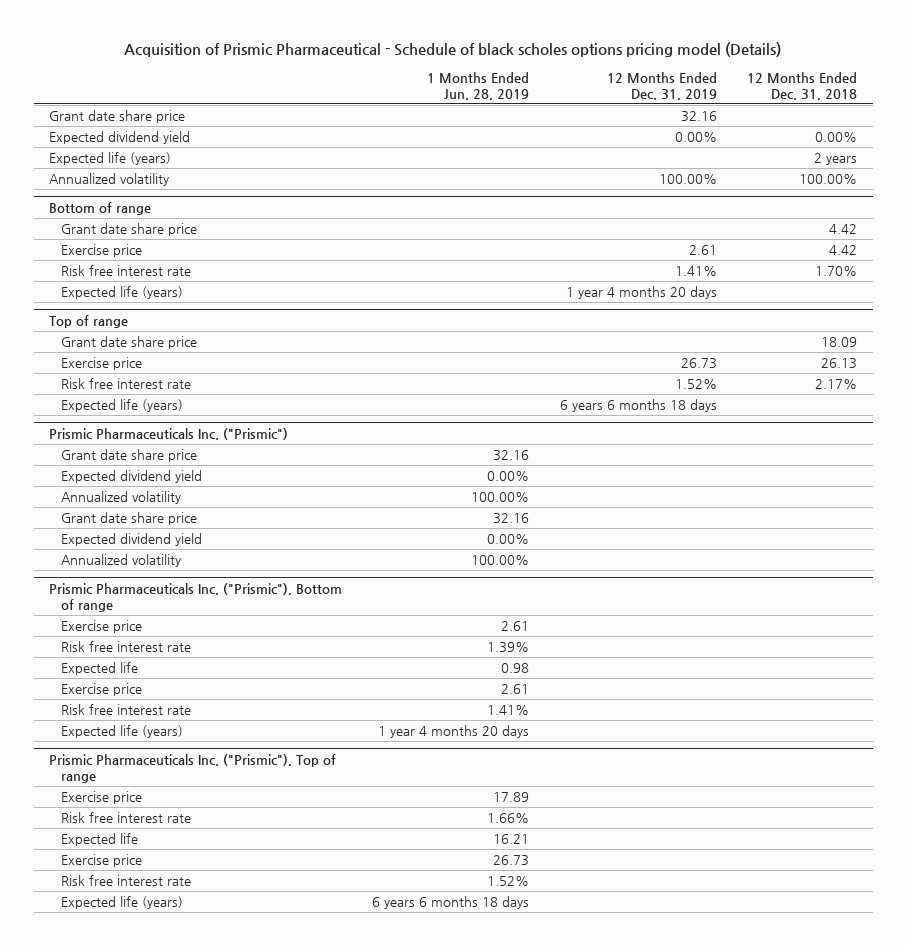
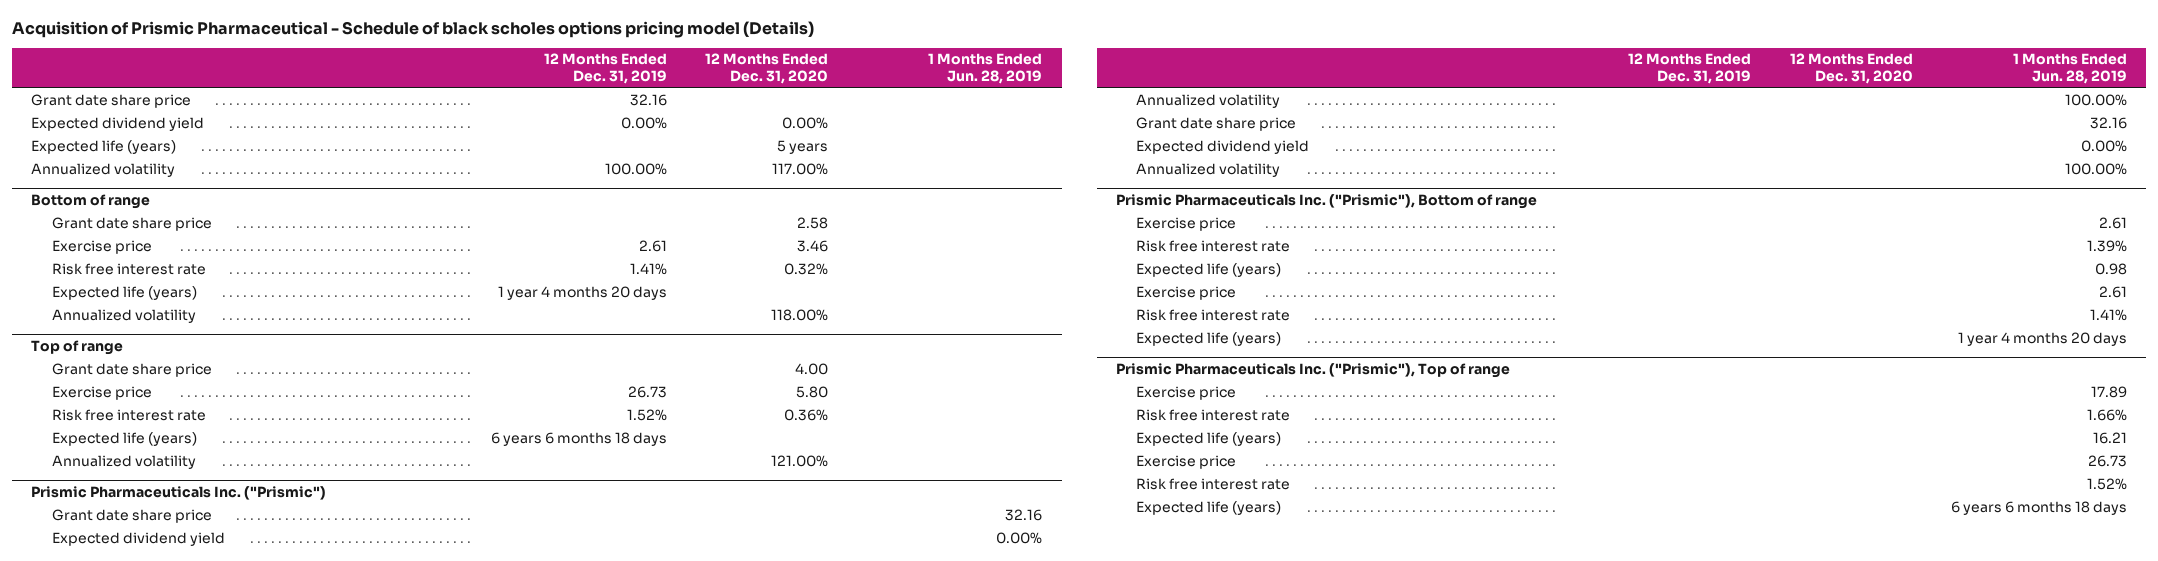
- | 1 Months Ended Jun. 28, 2019 | 12 Months Ended Dec. 31, 2019 | 12 Months Ended Dec. 31, 2018
+ | 12 Months Ended Dec. 31, 2019 | 12 Months Ended Dec. 31, 2020 | 1 Months Ended Jun. 28, 2019
@ Bottom of range
+ Annualized volatility | | 118.00% |
@ Top of range
+ Annualized volatility | | 121.00% |
@ Prismic Pharmaceuticals Inc. ("Prismic"), Bottom of range
- Expected life | 0.98 | |
+ Expected life (years) | | | 0.98
@ Prismic Pharmaceuticals Inc. ("Prismic"), Top of range
- Expected life | 16.21 | |
+ Expected life (years) | | | 16.21

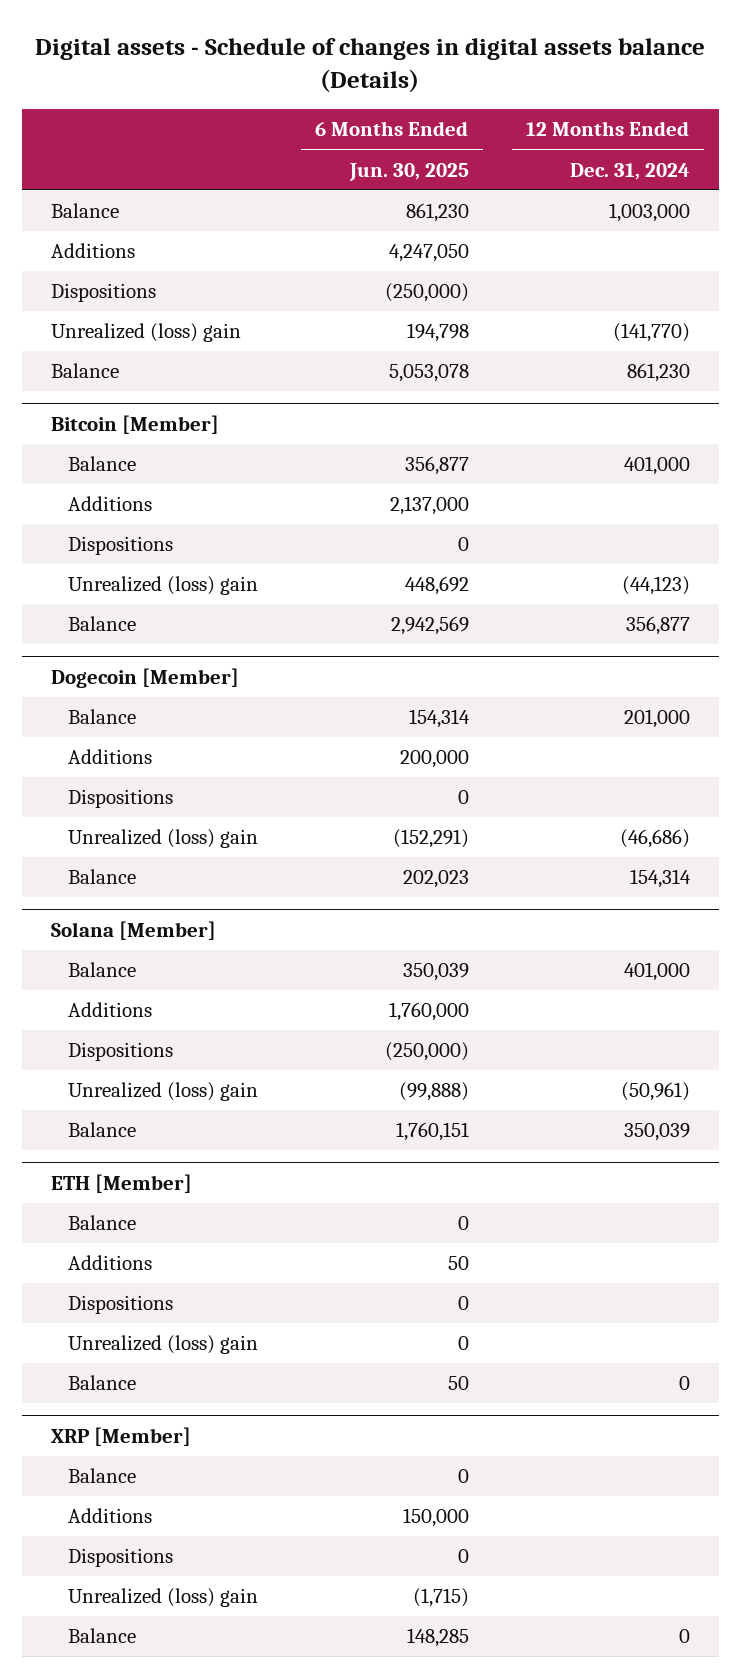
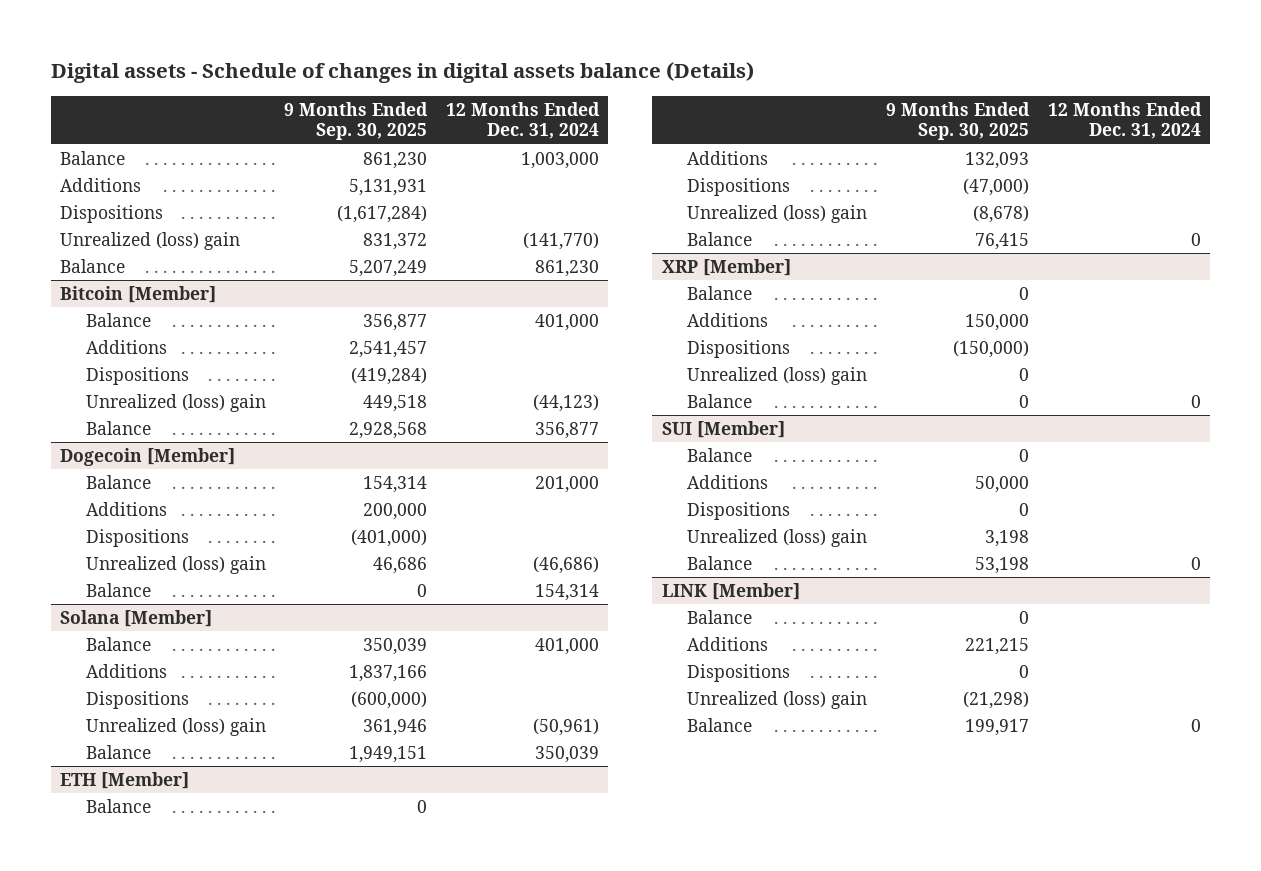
- | 6 Months Ended Jun. 30, 2025 | 12 Months Ended Dec. 31, 2024
+ | 9 Months Ended Sep. 30, 2025 | 12 Months Ended Dec. 31, 2024
+ SUI [Member]
+ Balance | 0 |
+ Additions | 50,000 |
+ Dispositions | 0 |
+ Unrealized (loss) gain | 3,198 |
+ Balance | 53,198 | 0
+ LINK [Member]
+ Balance | 0 |
+ Additions | 221,215 |
+ Dispositions | 0 |
+ Unrealized (loss) gain | (21,298) |
+ Balance | 199,917 | 0

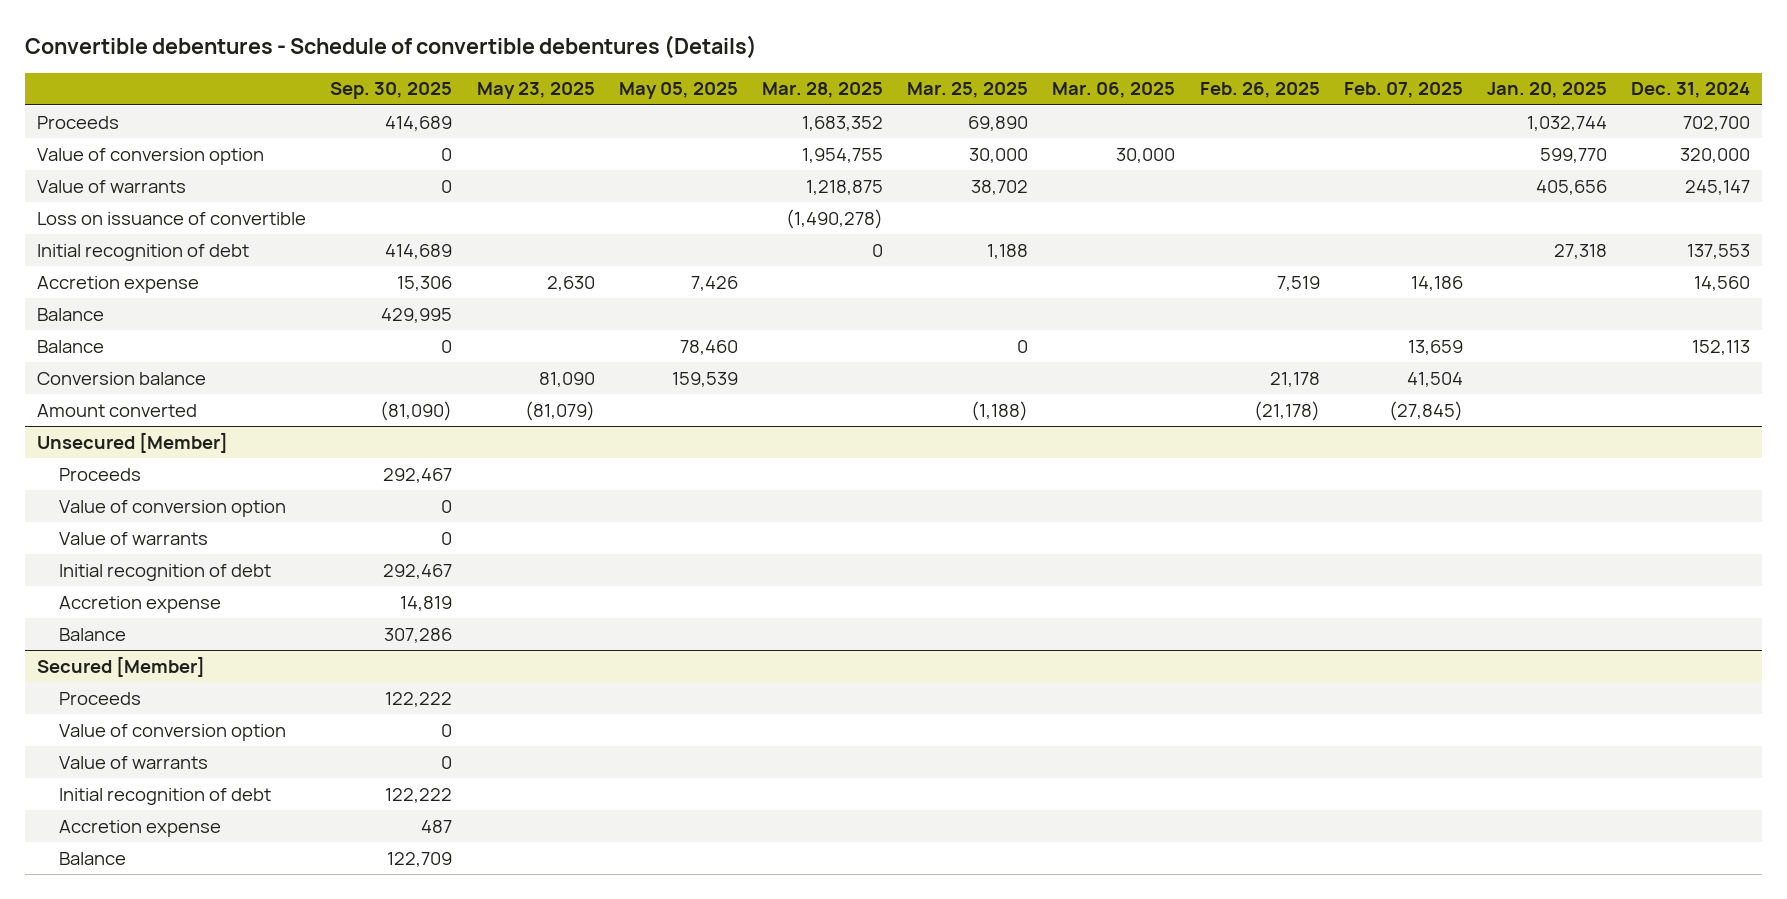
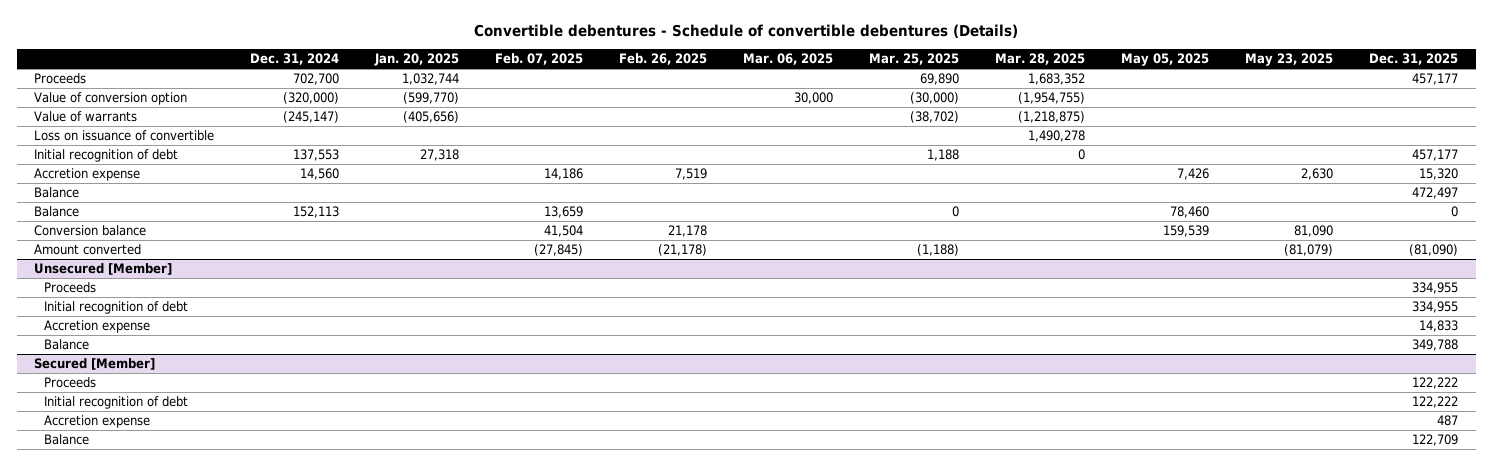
- | Sep. 30, 2025 | May 23, 2025 | May 05, 2025 | Mar. 28, 2025 | Mar. 25, 2025 | Mar. 06, 2025 | Feb. 26, 2025 | Feb. 07, 2025 | Jan. 20, 2025 | Dec. 31, 2024
+ | Dec. 31, 2024 | Jan. 20, 2025 | Feb. 07, 2025 | Feb. 26, 2025 | Mar. 06, 2025 | Mar. 25, 2025 | Mar. 28, 2025 | May 05, 2025 | May 23, 2025 | Dec. 31, 2025
- Value of conversion option | 0 | | | 1,954,755 | 30,000 | 30,000 | | | 599,770 | 320,000
- Value of warrants | 0 | | | 1,218,875 | 38,702 | | | | 405,656 | 245,147
- Loss on issuance of convertible | | | | (1,490,278) | | | | | |
+ Value of conversion option | (320,000) | (599,770) | | | 30,000 | (30,000) | (1,954,755) | | |
+ Value of warrants | (245,147) | (405,656) | | | | (38,702) | (1,218,875) | | |
+ Loss on issuance of convertible | | | | | | | 1,490,278 | | |
@ Unsecured [Member]
- Value of conversion option | 0 | | | | | | | | |
- Value of warrants | 0 | | | | | | | | |
@ Secured [Member]
- Value of conversion option | 0 | | | | | | | | |
- Value of warrants | 0 | | | | | | | | |

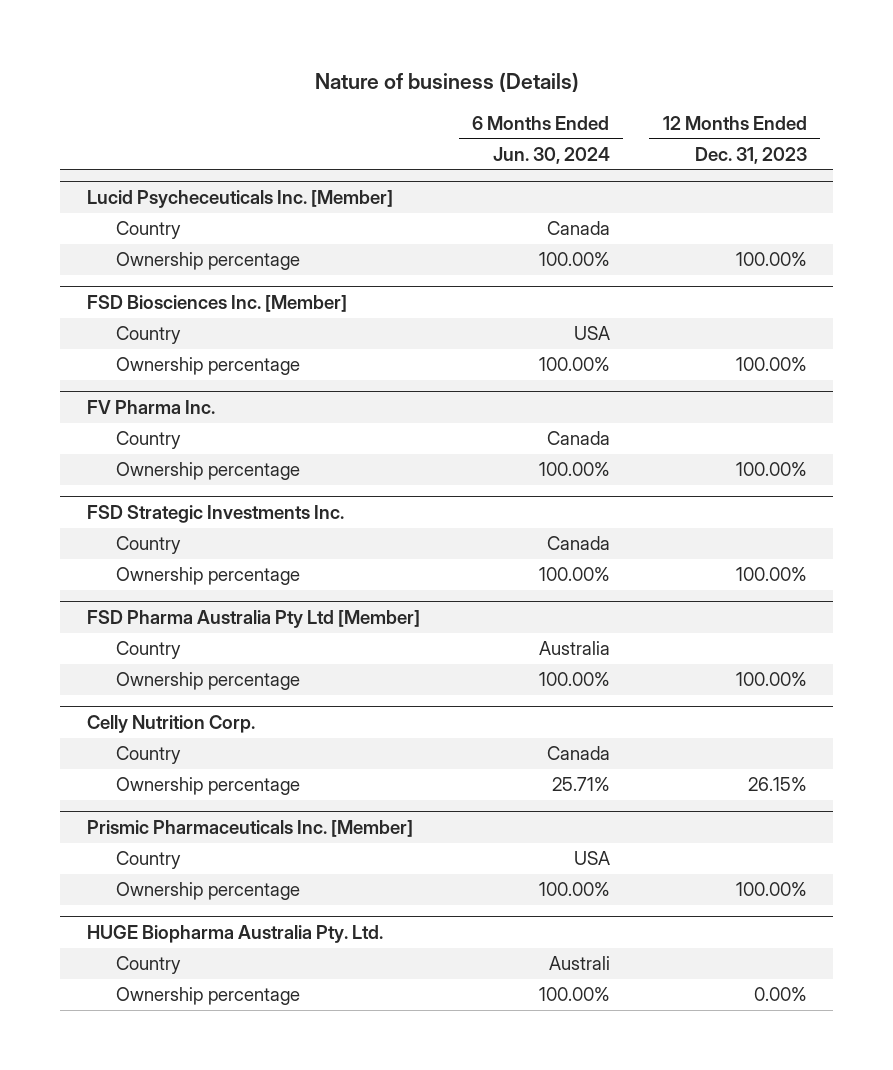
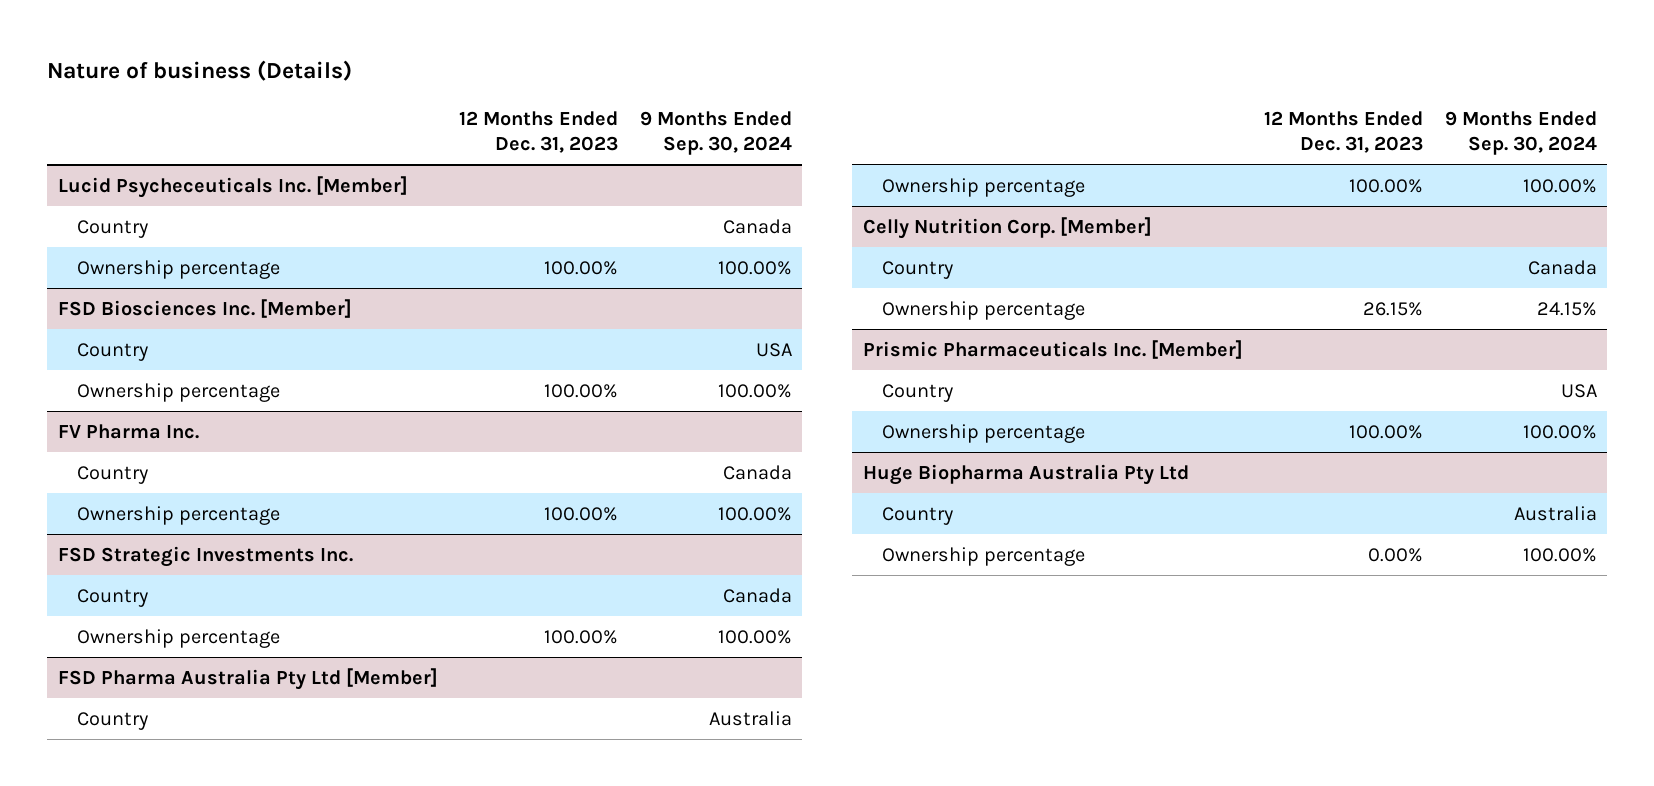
- | 6 Months Ended Jun. 30, 2024 | 12 Months Ended Dec. 31, 2023
+ | 12 Months Ended Dec. 31, 2023 | 9 Months Ended Sep. 30, 2024
- Celly Nutrition Corp.
+ Celly Nutrition Corp. [Member]
- HUGE Biopharma Australia Pty. Ltd.
+ Huge Biopharma Australia Pty Ltd

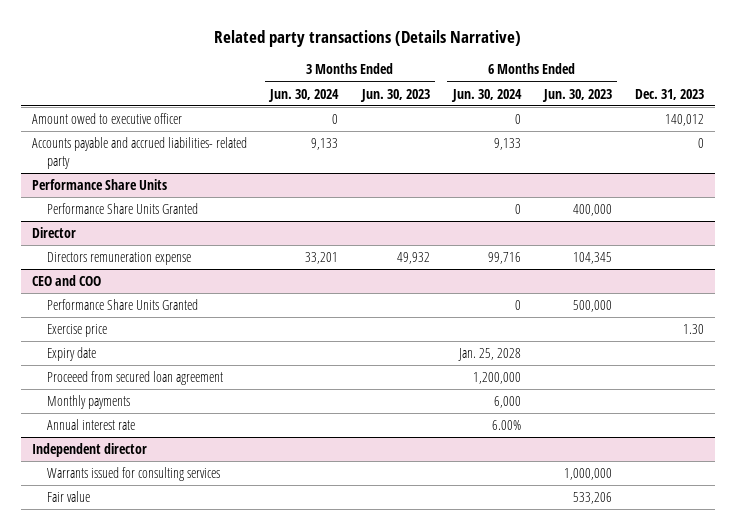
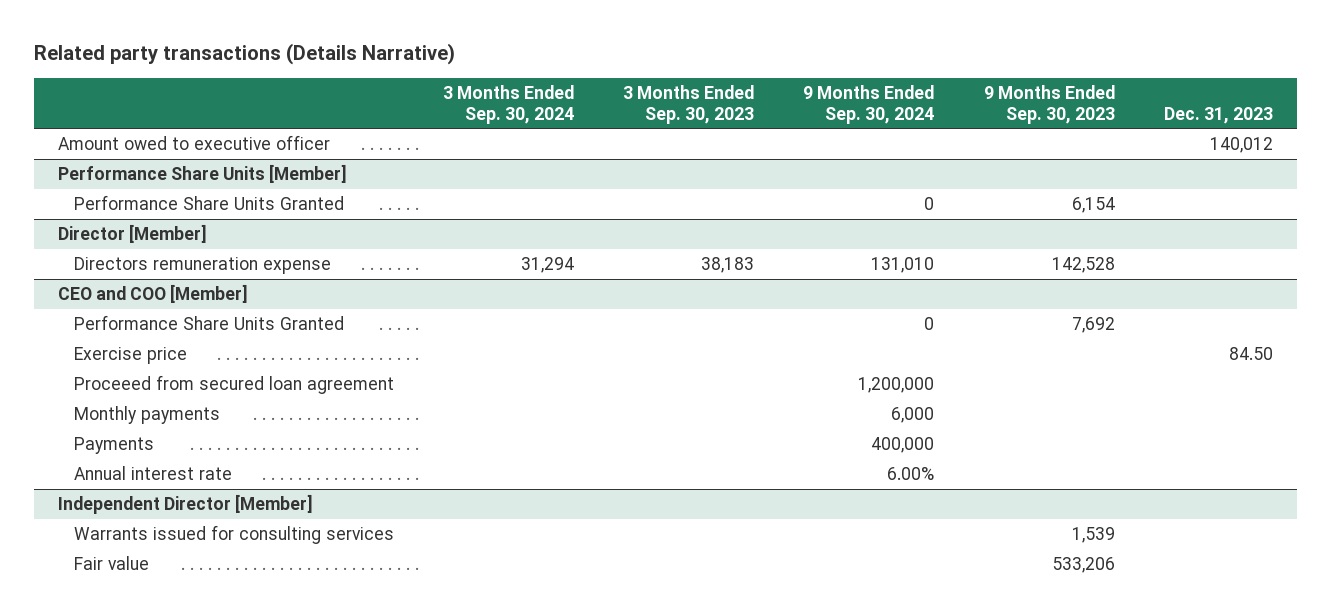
- | 3 Months Ended Jun. 30, 2024 | 3 Months Ended Jun. 30, 2023 | 6 Months Ended Jun. 30, 2024 | 6 Months Ended Jun. 30, 2023 | Dec. 31, 2023
+ | 3 Months Ended Sep. 30, 2024 | 3 Months Ended Sep. 30, 2023 | 9 Months Ended Sep. 30, 2024 | 9 Months Ended Sep. 30, 2023 | Dec. 31, 2023
- Accounts payable and accrued liabilities- related party | 9,133 | | 9,133 | | 0
- Performance Share Units
+ Performance Share Units [Member]
- Director
+ Director [Member]
- CEO and COO
+ CEO and COO [Member]
- Exercise price | | | | | 1.30
- Expiry date | | | Jan. 25, 2028 | |
+ Exercise price | | | | | 84.50
+ Payments | | | 400,000 | |
- Independent director
+ Independent Director [Member]

